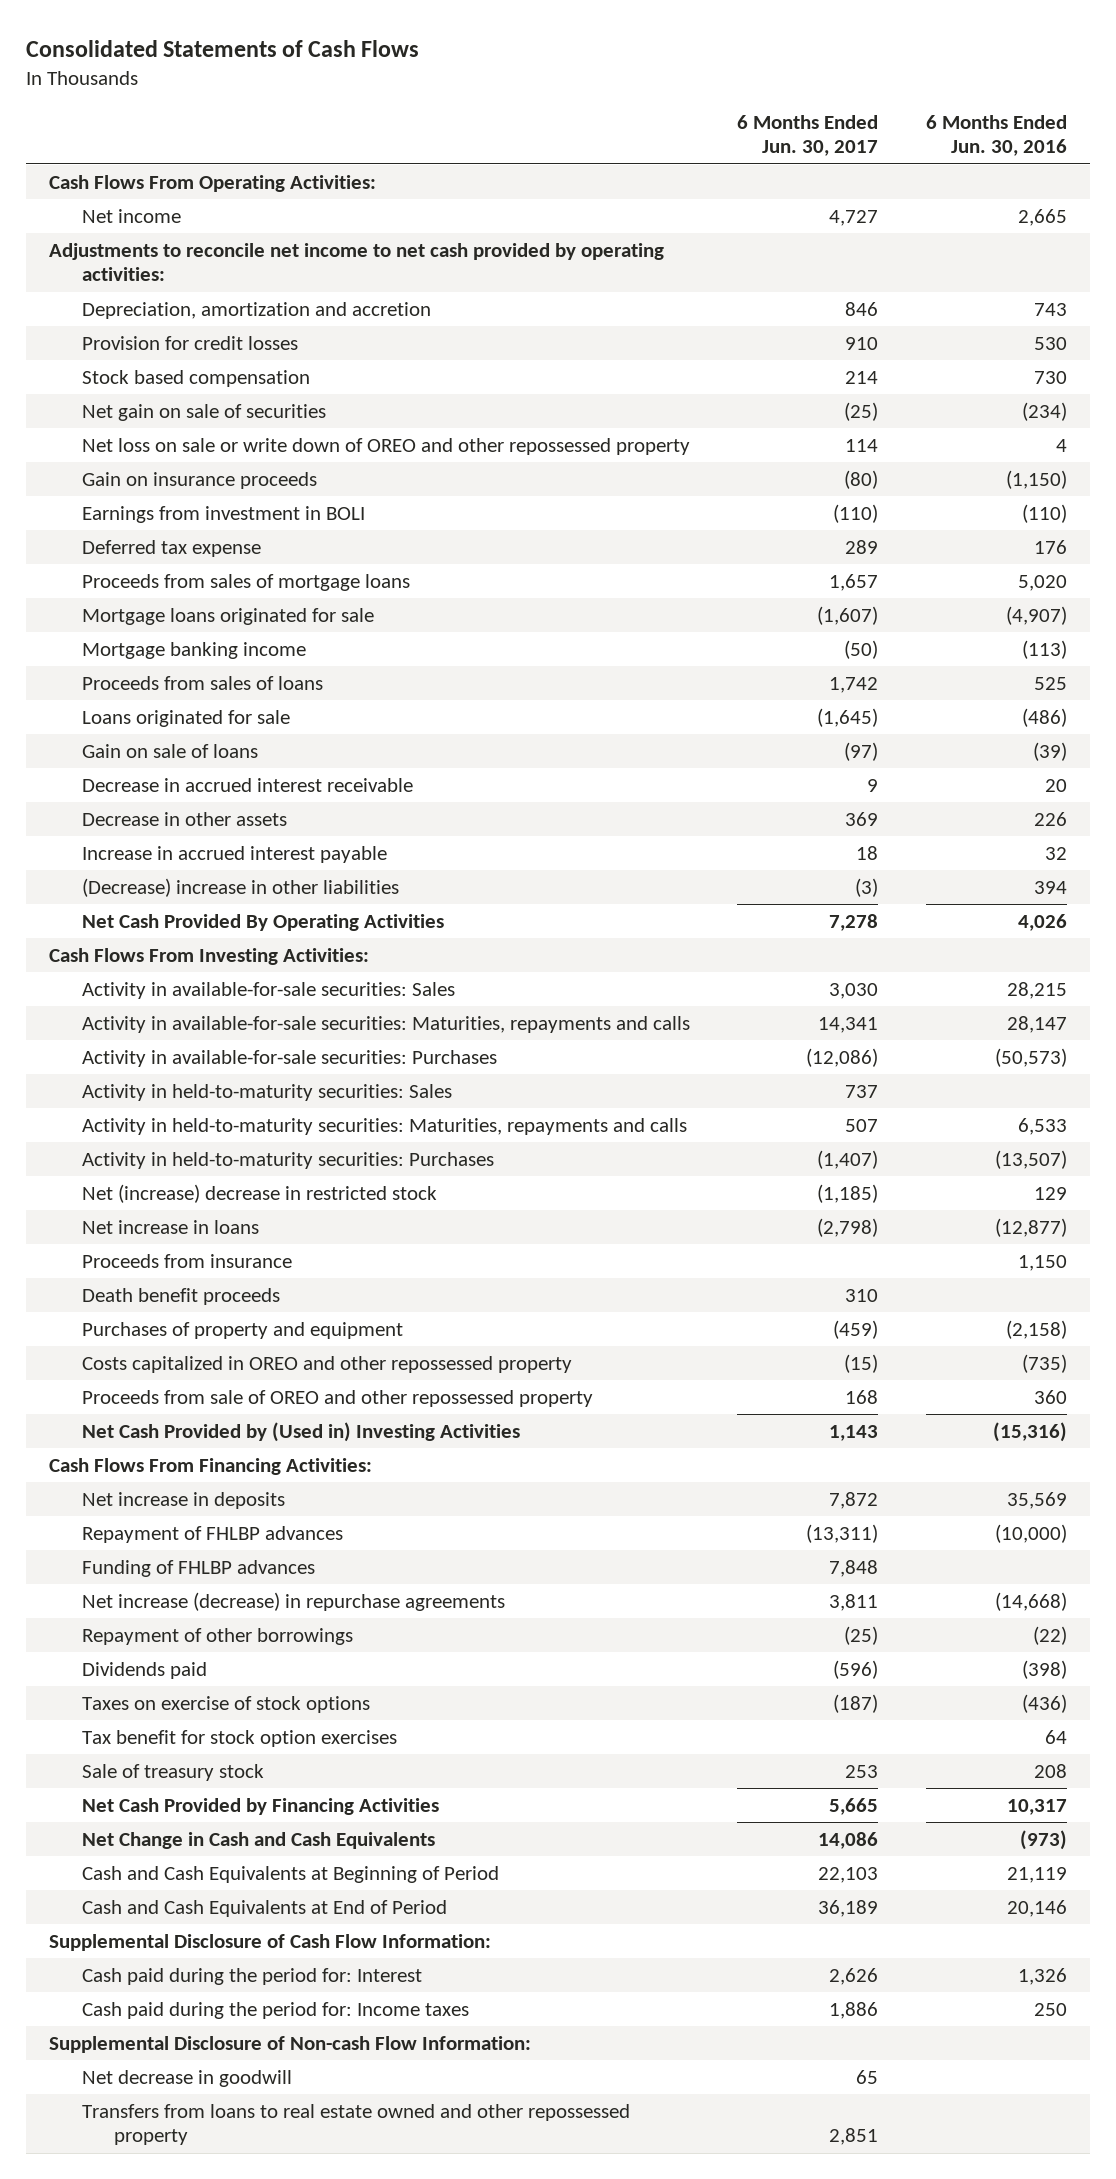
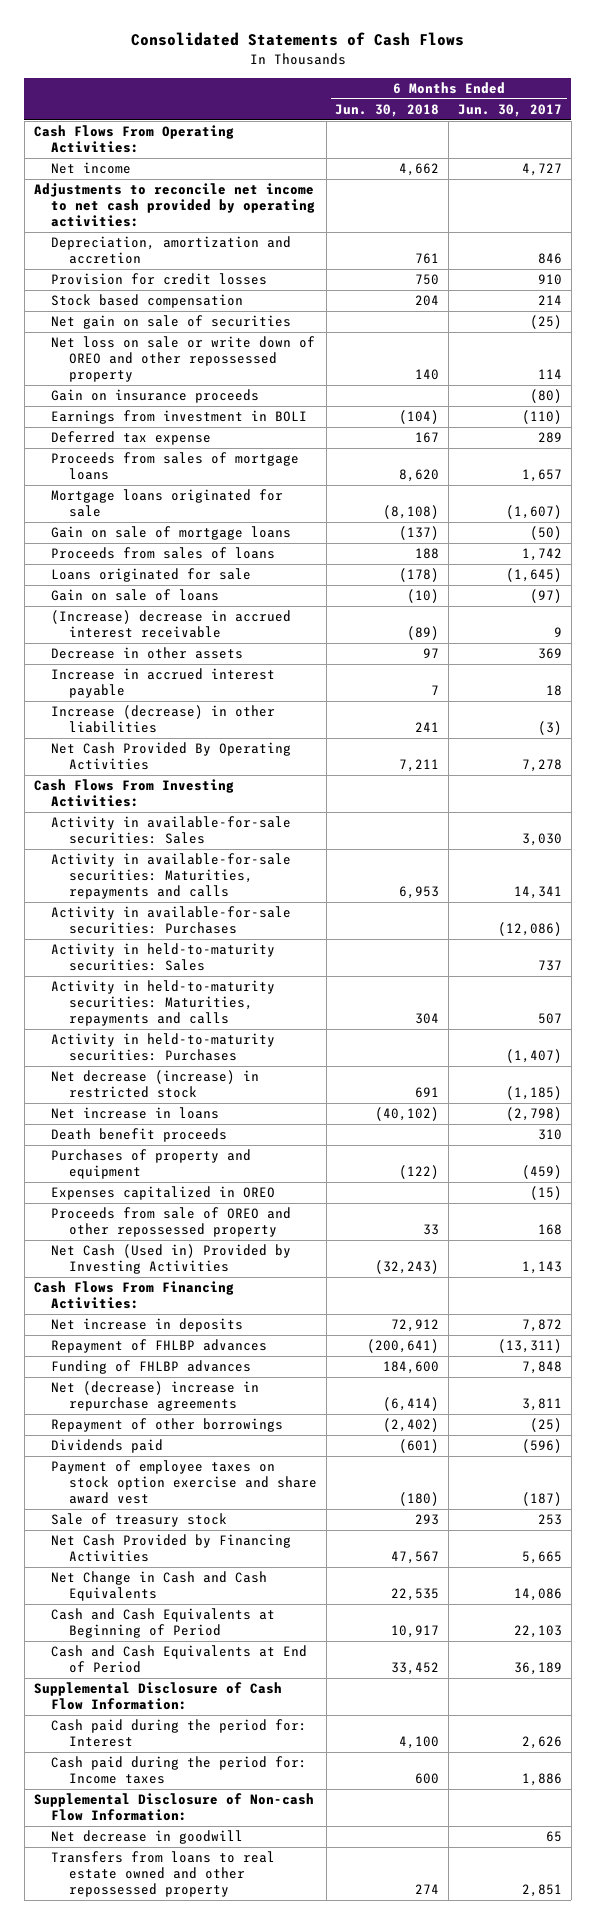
- | 6 Months Ended Jun. 30, 2017 | 6 Months Ended Jun. 30, 2016
+ | 6 Months Ended Jun. 30, 2018 | 6 Months Ended Jun. 30, 2017
- Mortgage banking income | (50) | (113)
+ Gain on sale of mortgage loans | (137) | (50)
- Decrease in accrued interest receivable | 9 | 20
+ (Increase) decrease in accrued interest receivable | (89) | 9
- (Decrease) increase in other liabilities | (3) | 394
+ Increase (decrease) in other liabilities | 241 | (3)
- Net (increase) decrease in restricted stock | (1,185) | 129
+ Net decrease (increase) in restricted stock | 691 | (1,185)
- Proceeds from insurance | | 1,150
- Costs capitalized in OREO and other repossessed property | (15) | (735)
+ Expenses capitalized in OREO | | (15)
- Net Cash Provided by (Used in) Investing Activities | 1,143 | (15,316)
+ Net Cash (Used in) Provided by Investing Activities | (32,243) | 1,143
- Net increase (decrease) in repurchase agreements | 3,811 | (14,668)
+ Net (decrease) increase in repurchase agreements | (6,414) | 3,811
- Taxes on exercise of stock options | (187) | (436)
- Tax benefit for stock option exercises | | 64
+ Payment of employee taxes on stock option exercise and share award vest | (180) | (187)

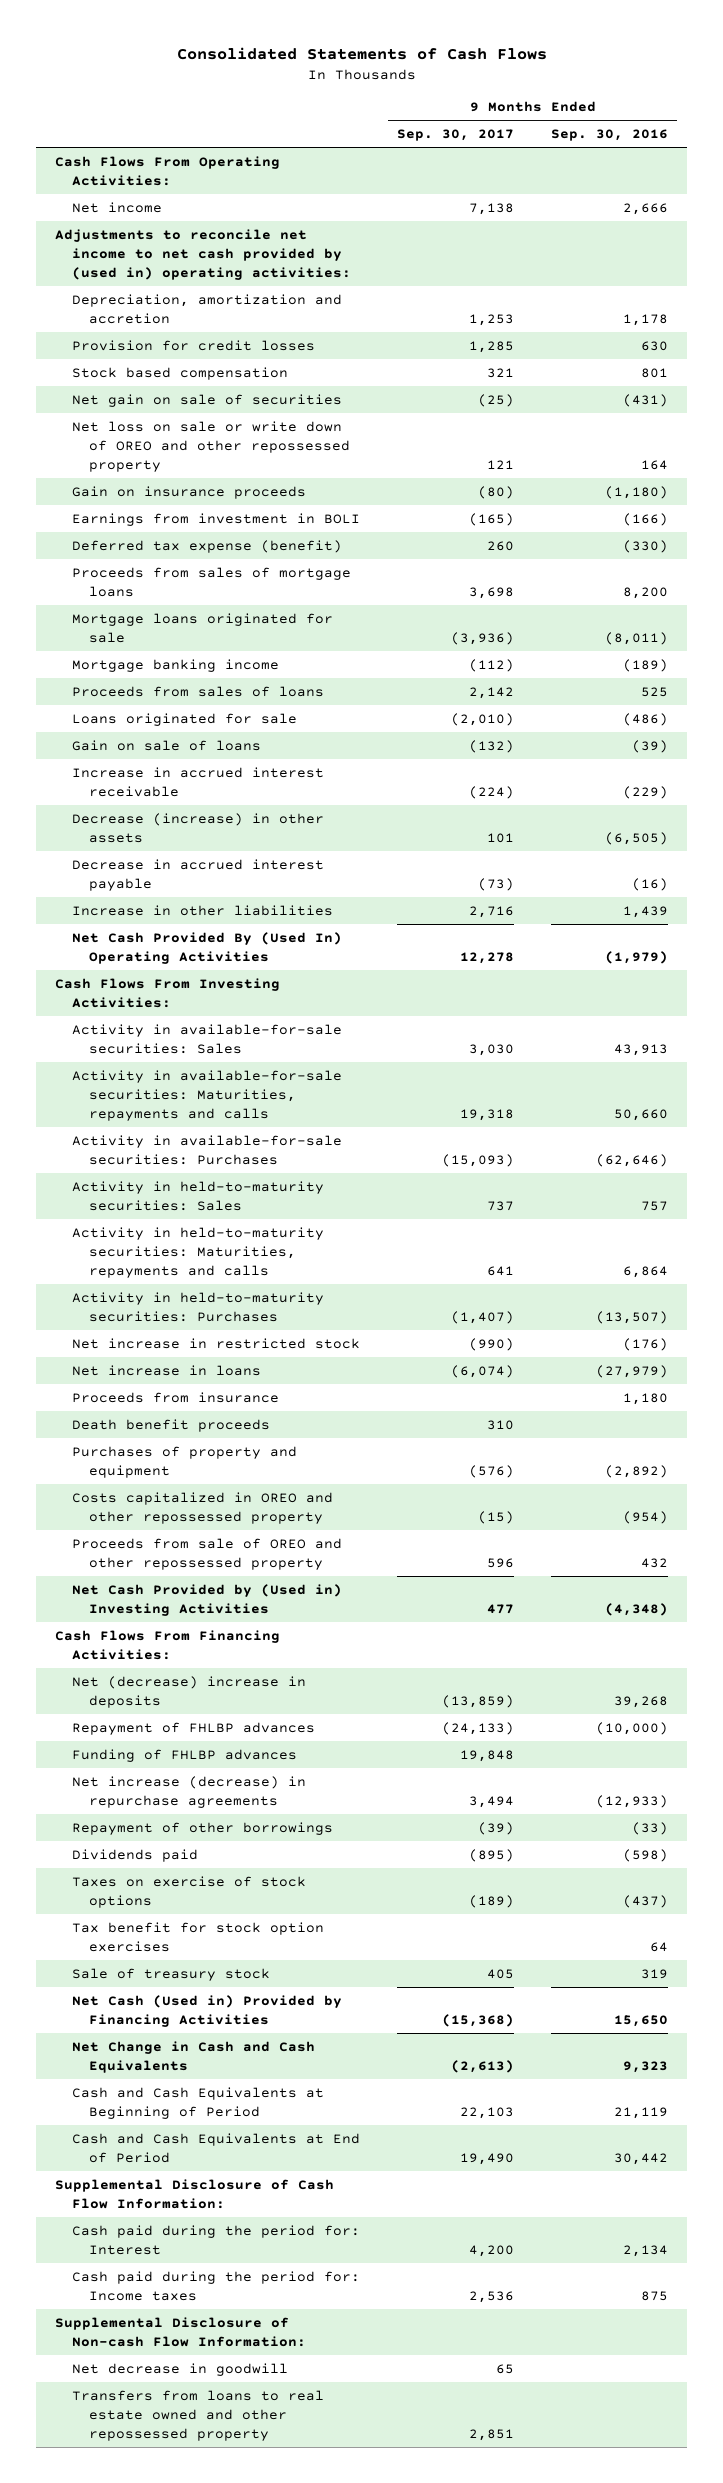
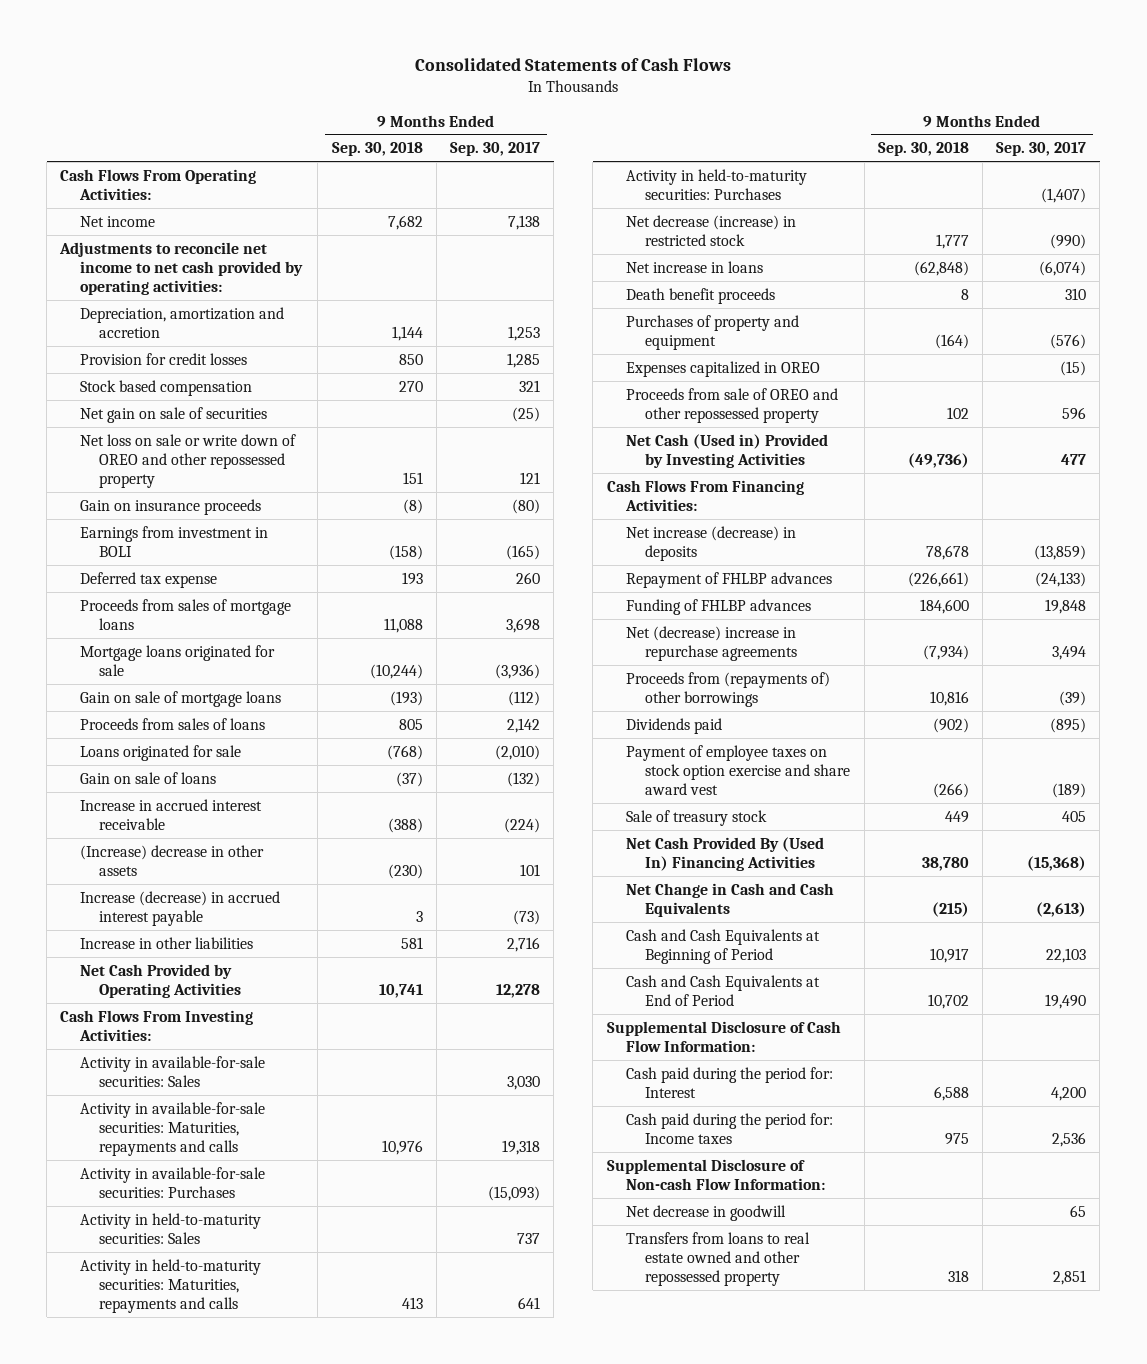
- | 9 Months Ended Sep. 30, 2017 | 9 Months Ended Sep. 30, 2016
+ | 9 Months Ended Sep. 30, 2018 | 9 Months Ended Sep. 30, 2017
- Adjustments to reconcile net income to net cash provided by (used in) operating activities:
+ Adjustments to reconcile net income to net cash provided by operating activities:
- Deferred tax expense (benefit) | 260 | (330)
+ Deferred tax expense | 193 | 260
- Mortgage banking income | (112) | (189)
+ Gain on sale of mortgage loans | (193) | (112)
- Decrease (increase) in other assets | 101 | (6,505)
- Decrease in accrued interest payable | (73) | (16)
+ (Increase) decrease in other assets | (230) | 101
+ Increase (decrease) in accrued interest payable | 3 | (73)
- Net Cash Provided By (Used In) Operating Activities | 12,278 | (1,979)
+ Net Cash Provided by Operating Activities | 10,741 | 12,278
- Net increase in restricted stock | (990) | (176)
+ Net decrease (increase) in restricted stock | 1,777 | (990)
- Proceeds from insurance | | 1,180
- Costs capitalized in OREO and other repossessed property | (15) | (954)
+ Expenses capitalized in OREO | | (15)
- Net Cash Provided by (Used in) Investing Activities | 477 | (4,348)
+ Net Cash (Used in) Provided by Investing Activities | (49,736) | 477
- Net (decrease) increase in deposits | (13,859) | 39,268
+ Net increase (decrease) in deposits | 78,678 | (13,859)
- Net increase (decrease) in repurchase agreements | 3,494 | (12,933)
- Repayment of other borrowings | (39) | (33)
+ Net (decrease) increase in repurchase agreements | (7,934) | 3,494
+ Proceeds from (repayments of) other borrowings | 10,816 | (39)
- Taxes on exercise of stock options | (189) | (437)
- Tax benefit for stock option exercises | | 64
+ Payment of employee taxes on stock option exercise and share award vest | (266) | (189)
- Net Cash (Used in) Provided by Financing Activities | (15,368) | 15,650
+ Net Cash Provided By (Used In) Financing Activities | 38,780 | (15,368)

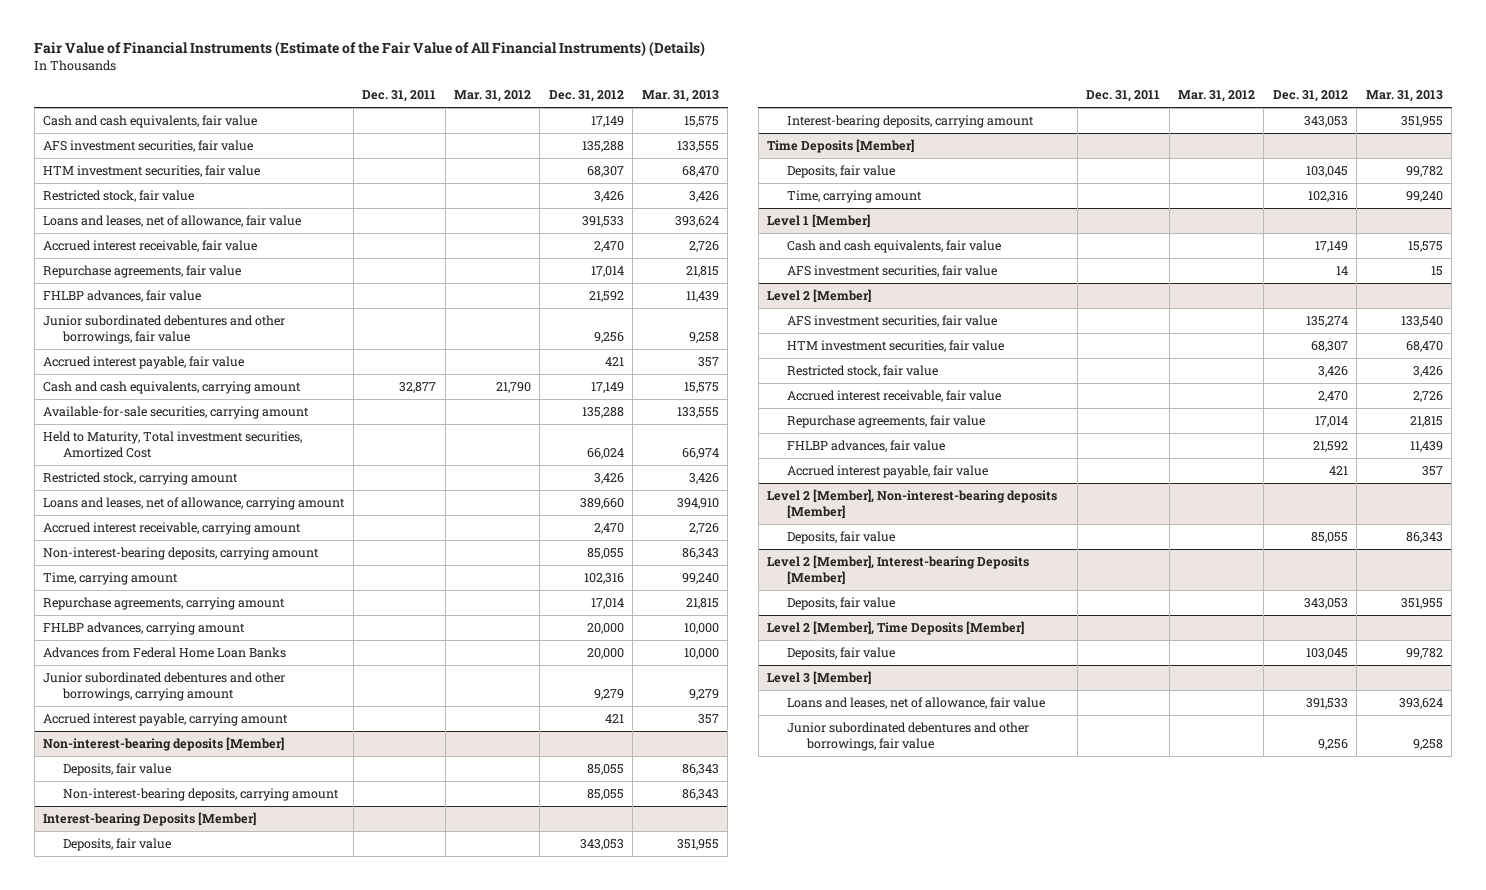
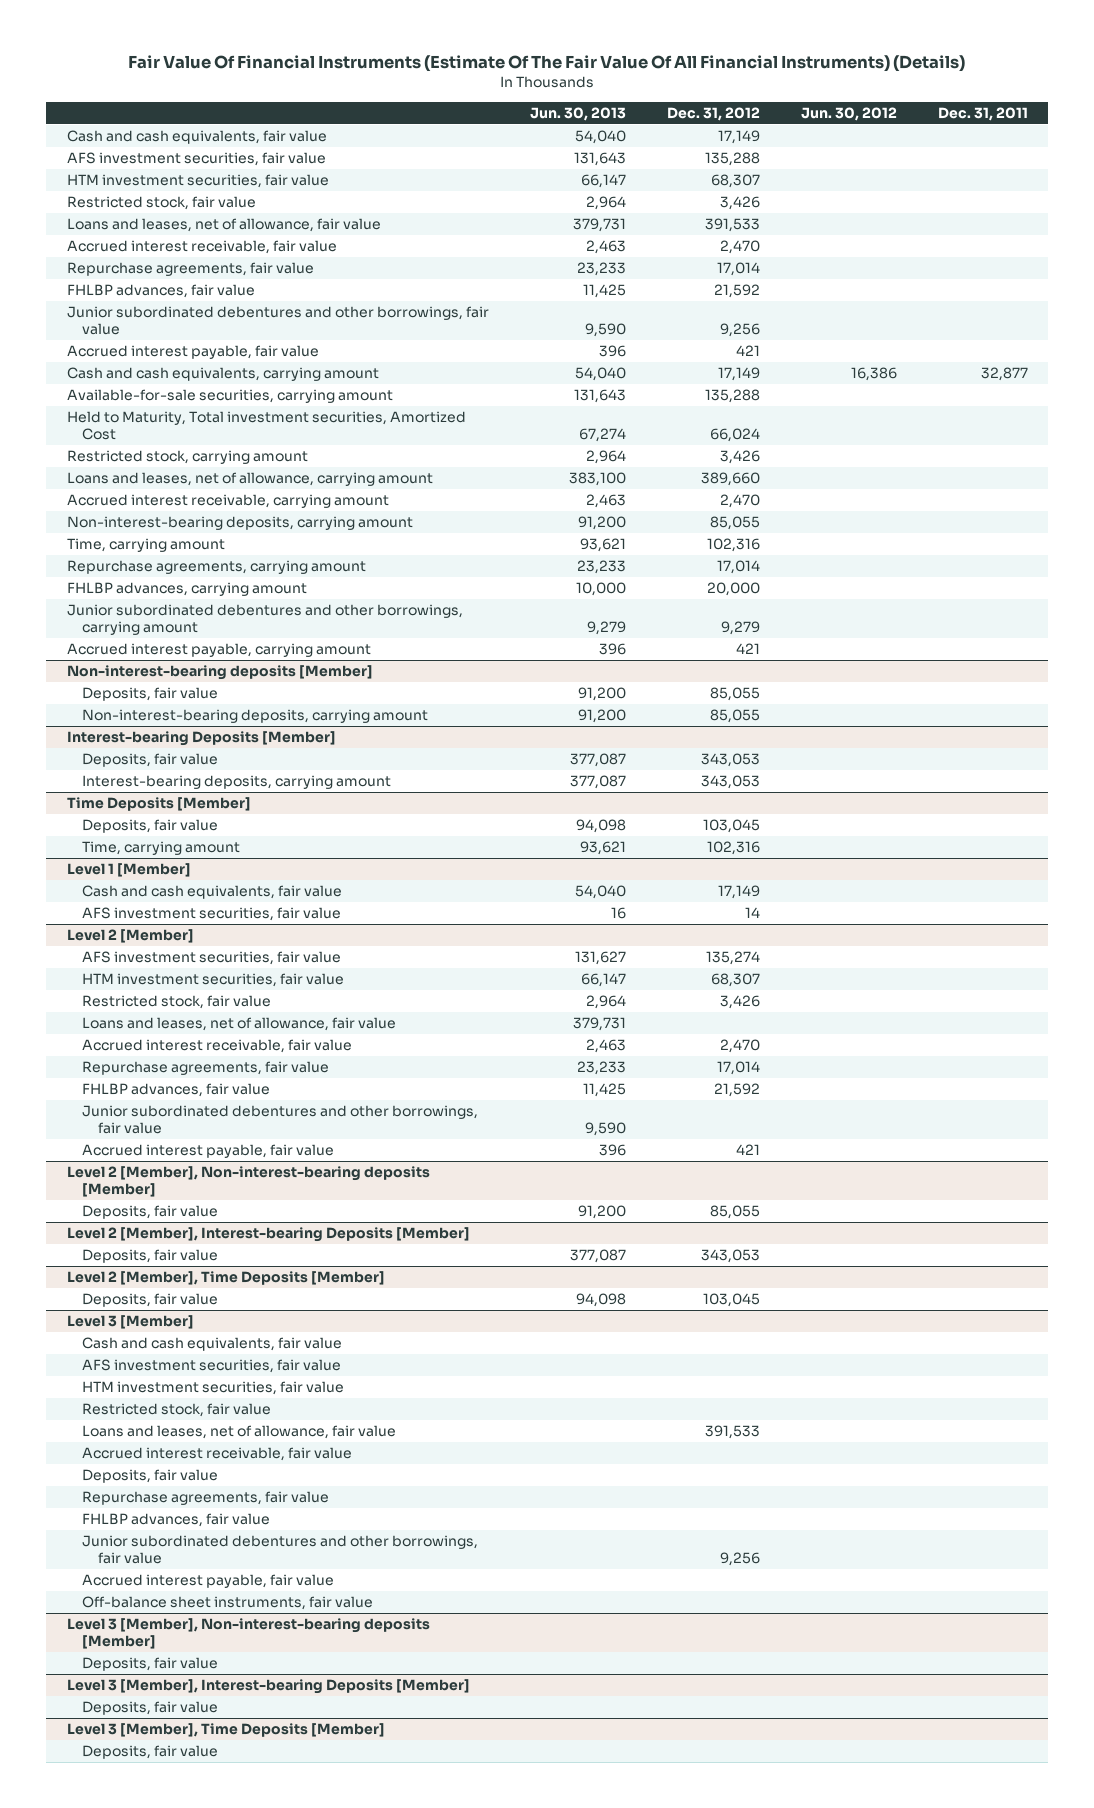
- Fair Value of Financial Instruments (Estimate of the Fair Value of All Financial Instruments) (Details)
+ Fair Value Of Financial Instruments (Estimate Of The Fair Value Of All Financial Instruments) (Details)
- | Dec. 31, 2011 | Mar. 31, 2012 | Dec. 31, 2012 | Mar. 31, 2013
+ | Jun. 30, 2013 | Dec. 31, 2012 | Jun. 30, 2012 | Dec. 31, 2011
- Advances from Federal Home Loan Banks | | | 20,000 | 10,000
@ Level 2 [Member]
+ Loans and leases, net of allowance, fair value | 379,731 | | |
+ Junior subordinated debentures and other borrowings, fair value | 9,590 | | |
@ Level 3 [Member]
+ Cash and cash equivalents, fair value
+ AFS investment securities, fair value
+ HTM investment securities, fair value
+ Restricted stock, fair value
+ Accrued interest receivable, fair value
+ Deposits, fair value
+ Repurchase agreements, fair value
+ FHLBP advances, fair value
+ Accrued interest payable, fair value
+ Off-balance sheet instruments, fair value
+ Level 3 [Member], Non-interest-bearing deposits [Member]
+ Deposits, fair value
+ Level 3 [Member], Interest-bearing Deposits [Member]
+ Deposits, fair value
+ Level 3 [Member], Time Deposits [Member]
+ Deposits, fair value

